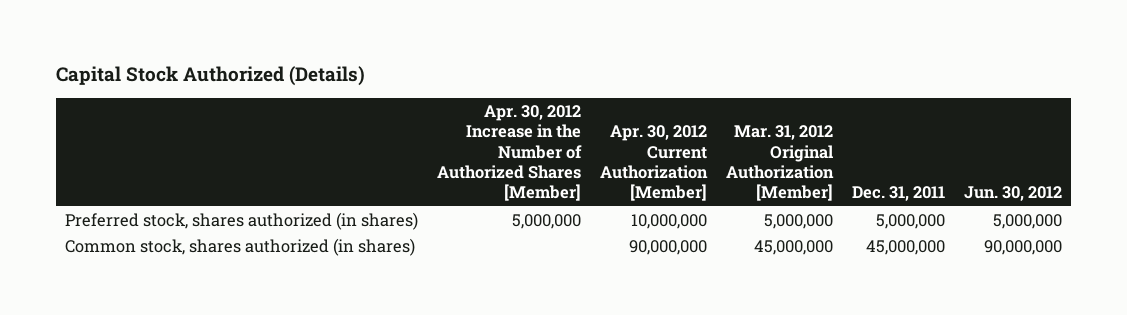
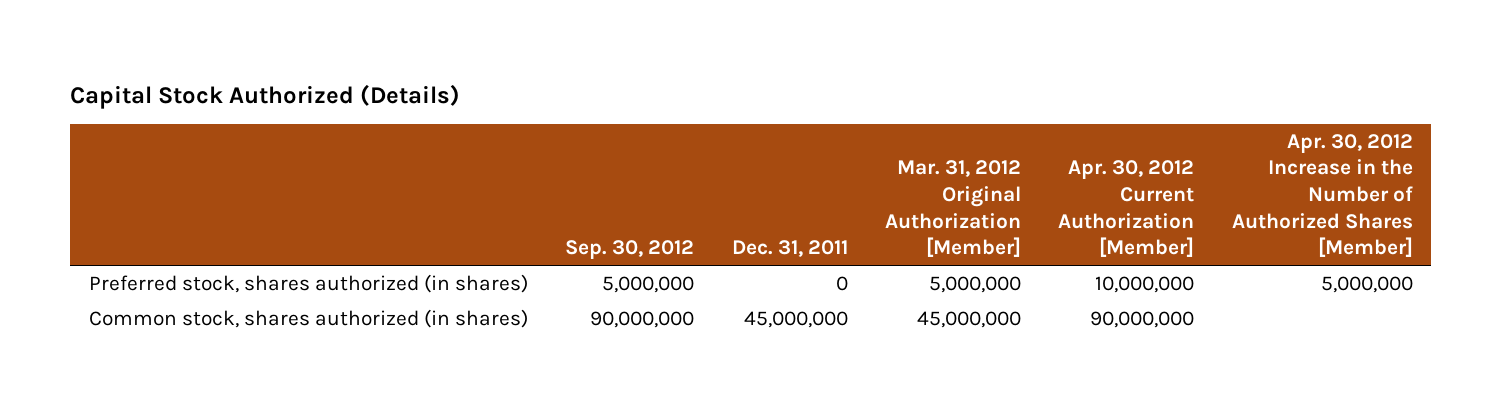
- | Apr. 30, 2012 Increase in the Number of Authorized Shares [Member] | Apr. 30, 2012 Current Authorization [Member] | Mar. 31, 2012 Original Authorization [Member] | Dec. 31, 2011 | Jun. 30, 2012
+ | Sep. 30, 2012 | Dec. 31, 2011 | Mar. 31, 2012 Original Authorization [Member] | Apr. 30, 2012 Current Authorization [Member] | Apr. 30, 2012 Increase in the Number of Authorized Shares [Member]
- Preferred stock, shares authorized (in shares) | 5,000,000 | 10,000,000 | 5,000,000 | 5,000,000 | 5,000,000
+ Preferred stock, shares authorized (in shares) | 5,000,000 | 0 | 5,000,000 | 10,000,000 | 5,000,000

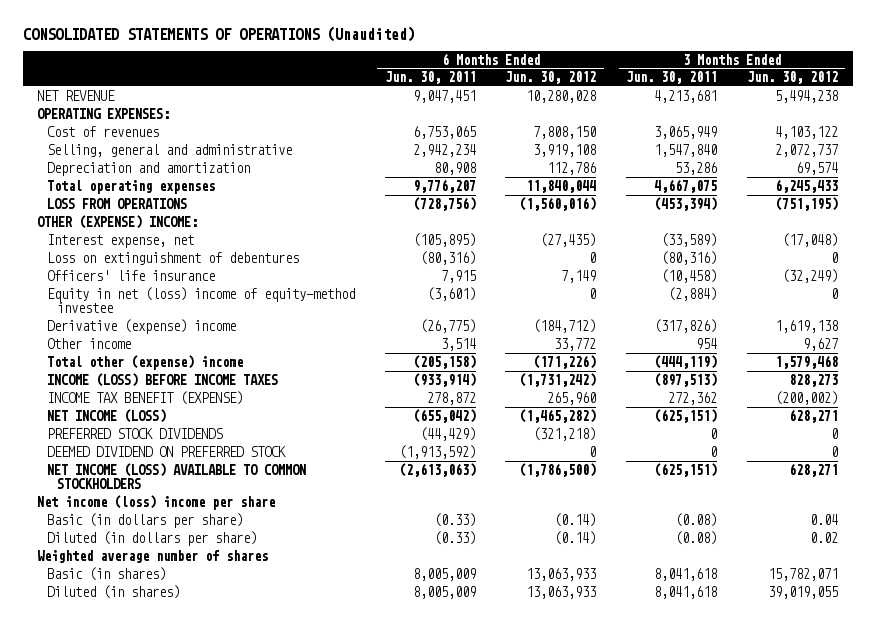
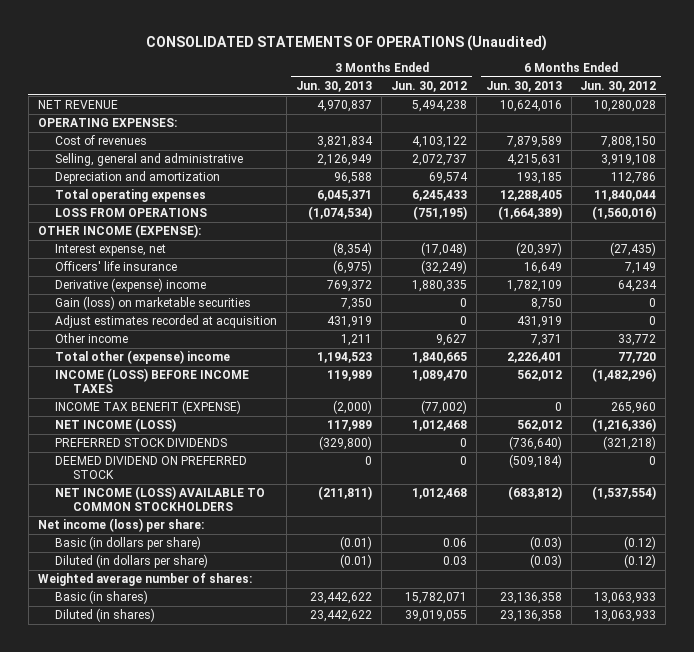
- | 6 Months Ended Jun. 30, 2011 | 6 Months Ended Jun. 30, 2012 | 3 Months Ended Jun. 30, 2011 | 3 Months Ended Jun. 30, 2012
+ | 3 Months Ended Jun. 30, 2013 | 3 Months Ended Jun. 30, 2012 | 6 Months Ended Jun. 30, 2013 | 6 Months Ended Jun. 30, 2012
- OTHER (EXPENSE) INCOME:
+ OTHER INCOME (EXPENSE):
- Loss on extinguishment of debentures | (80,316) | 0 | (80,316) | 0
- Equity in net (loss) income of equity-method investee | (3,601) | 0 | (2,884) | 0
- Derivative (expense) income | (26,775) | (184,712) | (317,826) | 1,619,138
+ Derivative (expense) income | 769,372 | 1,880,335 | 1,782,109 | 64,234
+ Gain (loss) on marketable securities | 7,350 | 0 | 8,750 | 0
+ Adjust estimates recorded at acquisition | 431,919 | 0 | 431,919 | 0
- Total other (expense) income | (205,158) | (171,226) | (444,119) | 1,579,468
- INCOME (LOSS) BEFORE INCOME TAXES | (933,914) | (1,731,242) | (897,513) | 828,273
- INCOME TAX BENEFIT (EXPENSE) | 278,872 | 265,960 | 272,362 | (200,002)
- NET INCOME (LOSS) | (655,042) | (1,465,282) | (625,151) | 628,271
+ Total other (expense) income | 1,194,523 | 1,840,665 | 2,226,401 | 77,720
+ INCOME (LOSS) BEFORE INCOME TAXES | 119,989 | 1,089,470 | 562,012 | (1,482,296)
+ INCOME TAX BENEFIT (EXPENSE) | (2,000) | (77,002) | 0 | 265,960
+ NET INCOME (LOSS) | 117,989 | 1,012,468 | 562,012 | (1,216,336)
- NET INCOME (LOSS) AVAILABLE TO COMMON STOCKHOLDERS | (2,613,063) | (1,786,500) | (625,151) | 628,271
- Net income (loss) income per share
- Basic (in dollars per share) | (0.33) | (0.14) | (0.08) | 0.04
- Diluted (in dollars per share) | (0.33) | (0.14) | (0.08) | 0.02
- Weighted average number of shares
+ NET INCOME (LOSS) AVAILABLE TO COMMON STOCKHOLDERS | (211,811) | 1,012,468 | (683,812) | (1,537,554)
+ Net income (loss) per share:
+ Basic (in dollars per share) | (0.01) | 0.06 | (0.03) | (0.12)
+ Diluted (in dollars per share) | (0.01) | 0.03 | (0.03) | (0.12)
+ Weighted average number of shares:

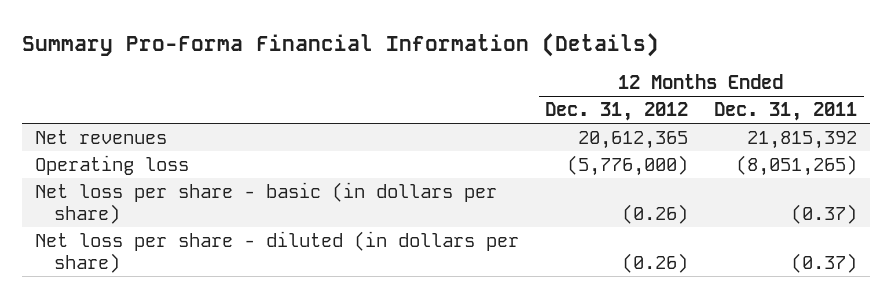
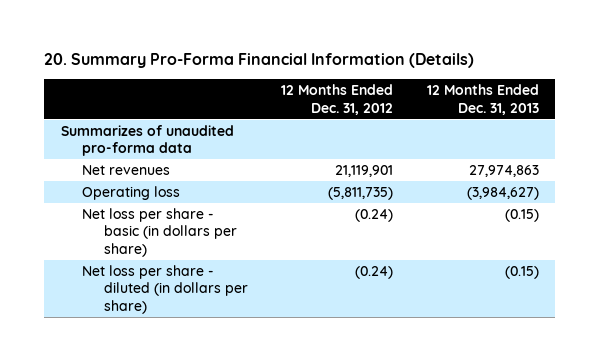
- Summary Pro-Forma Financial Information (Details)
+ 20. Summary Pro-Forma Financial Information (Details)
- | 12 Months Ended Dec. 31, 2012 | 12 Months Ended Dec. 31, 2011
+ | 12 Months Ended Dec. 31, 2012 | 12 Months Ended Dec. 31, 2013
- Net revenues | 20,612,365 | 21,815,392
- Operating loss | (5,776,000) | (8,051,265)
- Net loss per share - basic (in dollars per share) | (0.26) | (0.37)
- Net loss per share - diluted (in dollars per share) | (0.26) | (0.37)
+ Summarizes of unaudited pro-forma data
+ Net revenues | 21,119,901 | 27,974,863
+ Operating loss | (5,811,735) | (3,984,627)
+ Net loss per share - basic (in dollars per share) | (0.24) | (0.15)
+ Net loss per share - diluted (in dollars per share) | (0.24) | (0.15)

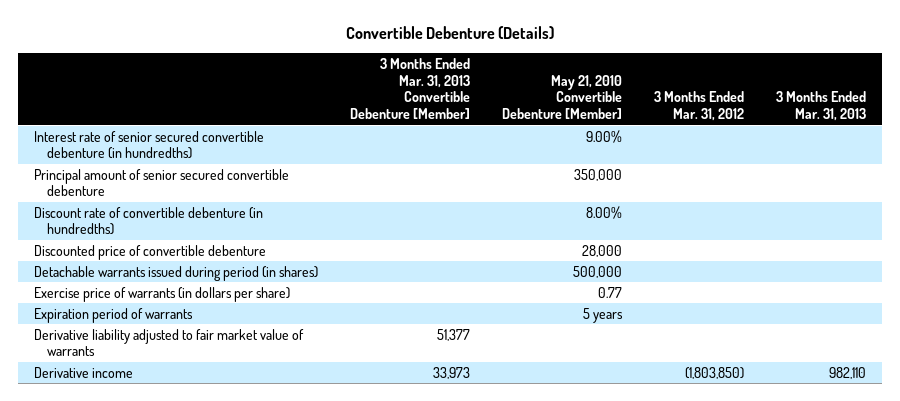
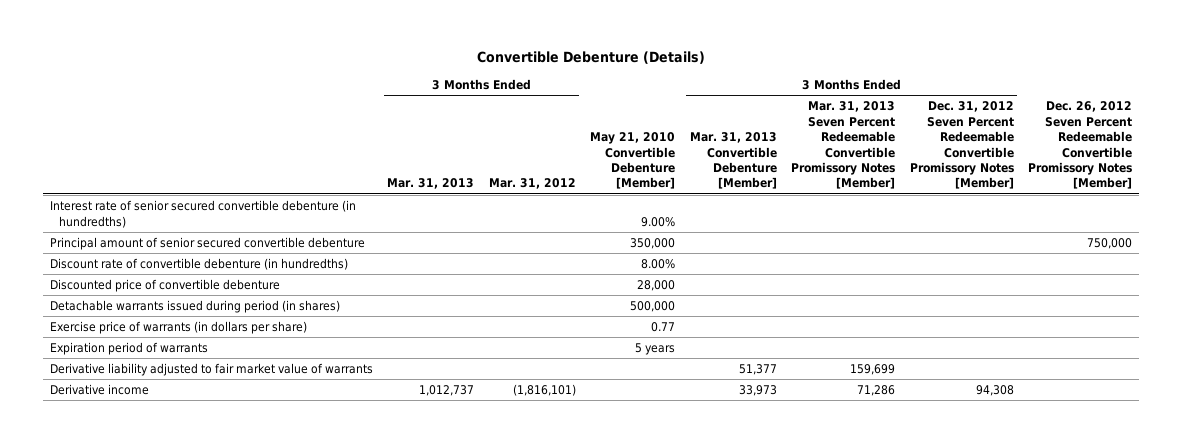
- | 3 Months Ended Mar. 31, 2013 Convertible Debenture [Member] | May 21, 2010 Convertible Debenture [Member] | 3 Months Ended Mar. 31, 2012 | 3 Months Ended Mar. 31, 2013
+ | 3 Months Ended Mar. 31, 2013 | 3 Months Ended Mar. 31, 2012 | May 21, 2010 Convertible Debenture [Member] | 3 Months Ended Mar. 31, 2013 Convertible Debenture [Member] | 3 Months Ended Mar. 31, 2013 Seven Percent Redeemable Convertible Promissory Notes [Member] | 3 Months Ended Dec. 31, 2012 Seven Percent Redeemable Convertible Promissory Notes [Member] | Dec. 26, 2012 Seven Percent Redeemable Convertible Promissory Notes [Member]
- Derivative income | 33,973 | | (1,803,850) | 982,110
+ Derivative income | 1,012,737 | (1,816,101) | | 33,973 | 71,286 | 94,308 |

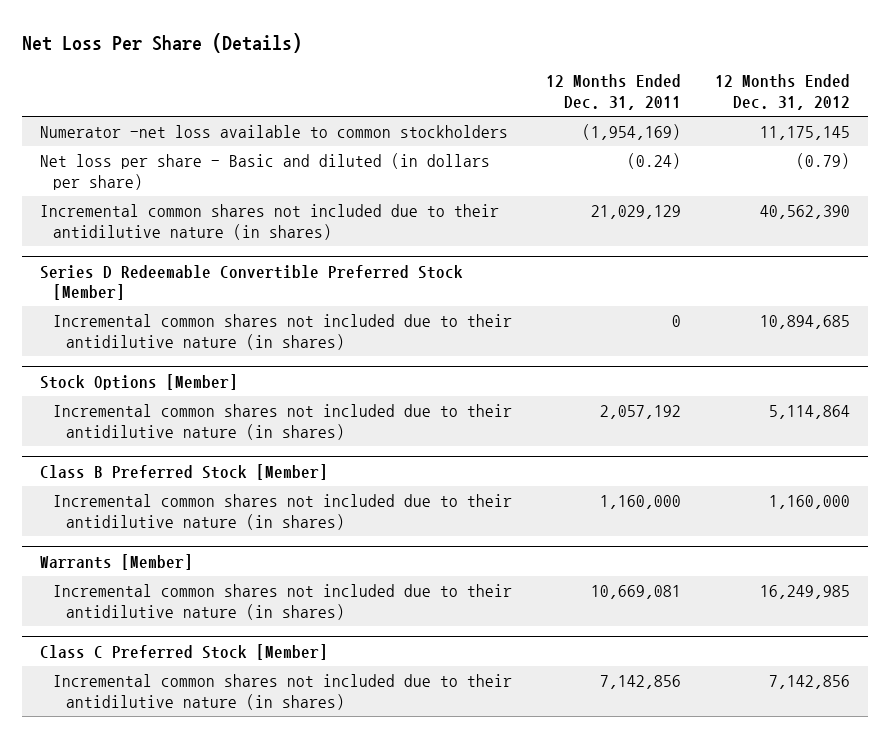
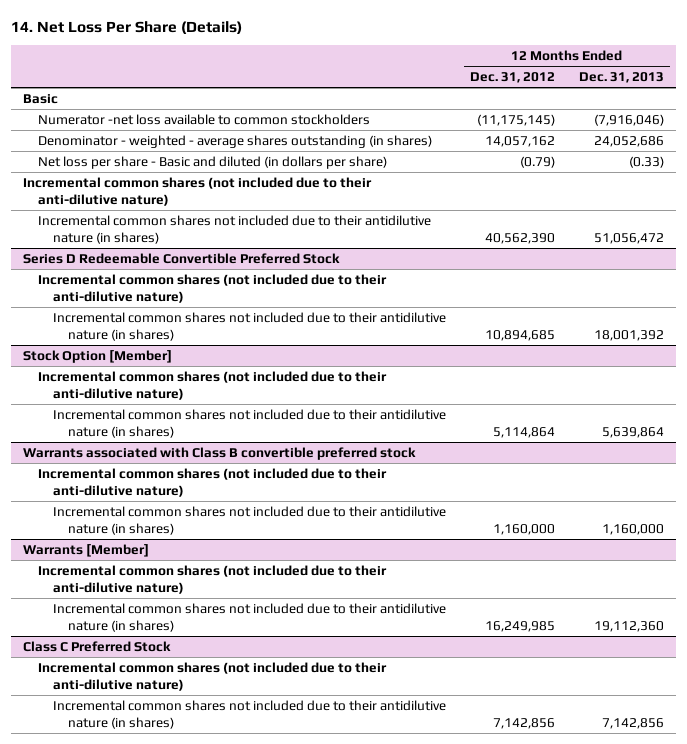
- Net Loss Per Share (Details)
+ 14. Net Loss Per Share (Details)
- | 12 Months Ended Dec. 31, 2011 | 12 Months Ended Dec. 31, 2012
+ | 12 Months Ended Dec. 31, 2012 | 12 Months Ended Dec. 31, 2013
- Numerator -net loss available to common stockholders | (1,954,169) | 11,175,145
+ Basic
+ Numerator -net loss available to common stockholders | (11,175,145) | (7,916,046)
+ Denominator - weighted - average shares outstanding (in shares) | 14,057,162 | 24,052,686
+ Incremental common shares (not included due to their anti-dilutive nature)
- Series D Redeemable Convertible Preferred Stock [Member]
+ Series D Redeemable Convertible Preferred Stock
+ Incremental common shares (not included due to their anti-dilutive nature)
- Stock Options [Member]
+ Stock Option [Member]
+ Incremental common shares (not included due to their anti-dilutive nature)
- Class B Preferred Stock [Member]
+ Warrants associated with Class B convertible preferred stock
+ Incremental common shares (not included due to their anti-dilutive nature)
@ Warrants [Member]
+ Incremental common shares (not included due to their anti-dilutive nature)
- Class C Preferred Stock [Member]
+ Class C Preferred Stock
+ Incremental common shares (not included due to their anti-dilutive nature)

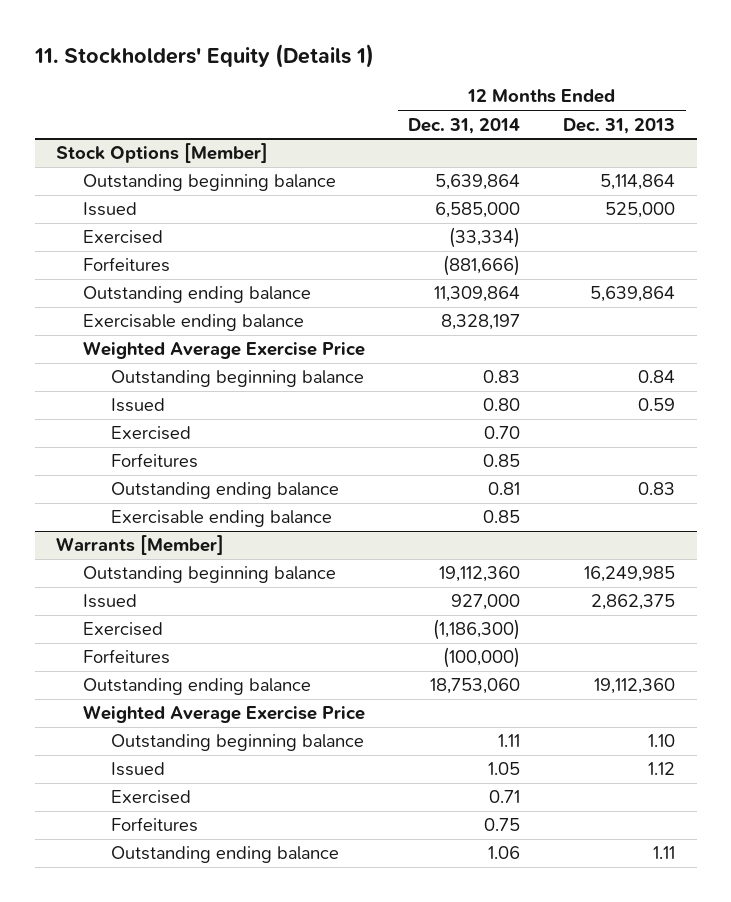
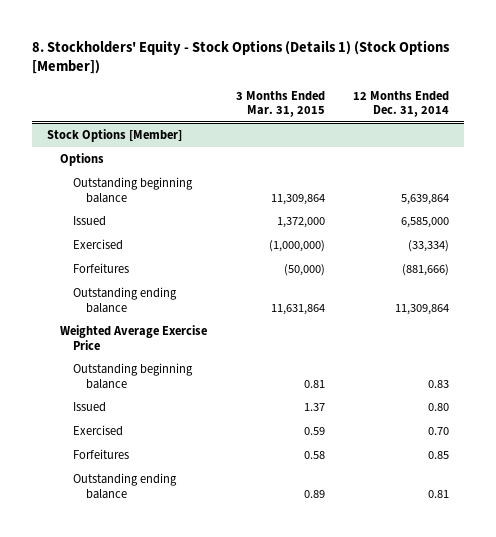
- 11. Stockholders' Equity (Details 1)
+ 8. Stockholders' Equity - Stock Options (Details 1) (Stock Options [Member])
- | 12 Months Ended Dec. 31, 2014 | 12 Months Ended Dec. 31, 2013
+ | 3 Months Ended Mar. 31, 2015 | 12 Months Ended Dec. 31, 2014
@ Stock Options [Member]
+ Options
- Exercisable ending balance | 8,328,197 |
- Exercisable ending balance | 0.85 |
- Warrants [Member]
- Outstanding beginning balance | 19,112,360 | 16,249,985
- Issued | 927,000 | 2,862,375
- Exercised | (1,186,300) |
- Forfeitures | (100,000) |
- Outstanding ending balance | 18,753,060 | 19,112,360
- Weighted Average Exercise Price
- Outstanding beginning balance | 1.11 | 1.10
- Issued | 1.05 | 1.12
- Exercised | 0.71 |
- Forfeitures | 0.75 |
- Outstanding ending balance | 1.06 | 1.11

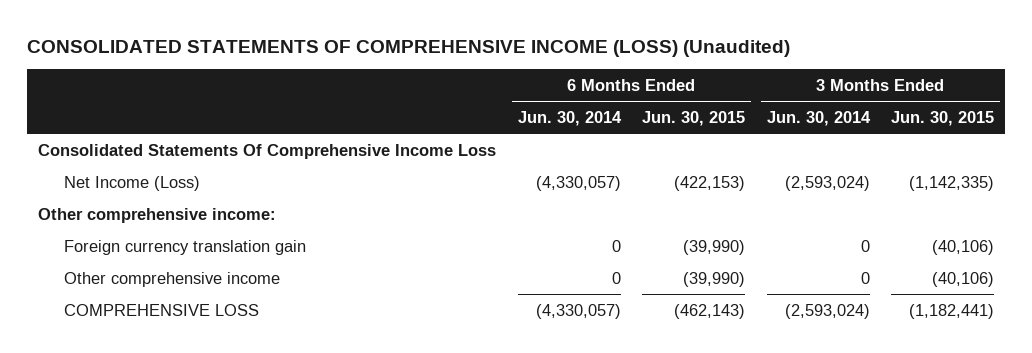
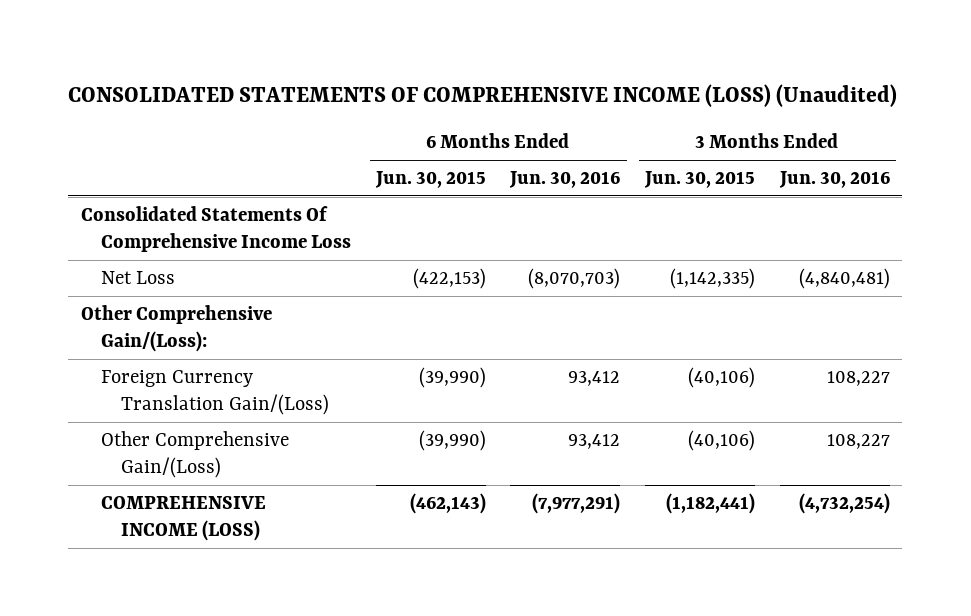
- | 6 Months Ended Jun. 30, 2014 | 6 Months Ended Jun. 30, 2015 | 3 Months Ended Jun. 30, 2014 | 3 Months Ended Jun. 30, 2015
+ | 6 Months Ended Jun. 30, 2015 | 6 Months Ended Jun. 30, 2016 | 3 Months Ended Jun. 30, 2015 | 3 Months Ended Jun. 30, 2016
- Net Income (Loss) | (4,330,057) | (422,153) | (2,593,024) | (1,142,335)
- Other comprehensive income:
- Foreign currency translation gain | 0 | (39,990) | 0 | (40,106)
- Other comprehensive income | 0 | (39,990) | 0 | (40,106)
- COMPREHENSIVE LOSS | (4,330,057) | (462,143) | (2,593,024) | (1,182,441)
+ Net Loss | (422,153) | (8,070,703) | (1,142,335) | (4,840,481)
+ Other Comprehensive Gain/(Loss):
+ Foreign Currency Translation Gain/(Loss) | (39,990) | 93,412 | (40,106) | 108,227
+ Other Comprehensive Gain/(Loss) | (39,990) | 93,412 | (40,106) | 108,227
+ COMPREHENSIVE INCOME (LOSS) | (462,143) | (7,977,291) | (1,182,441) | (4,732,254)

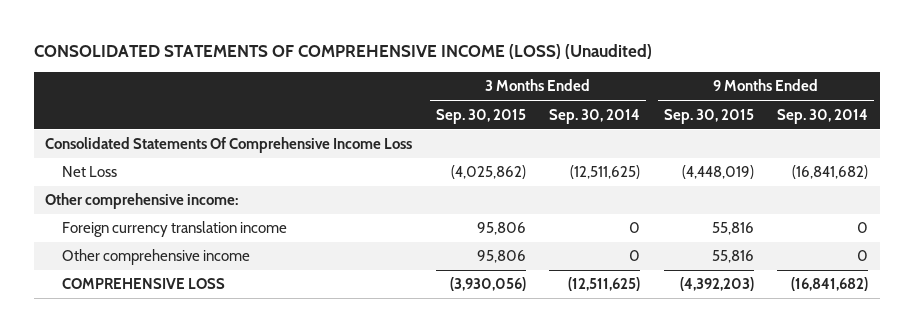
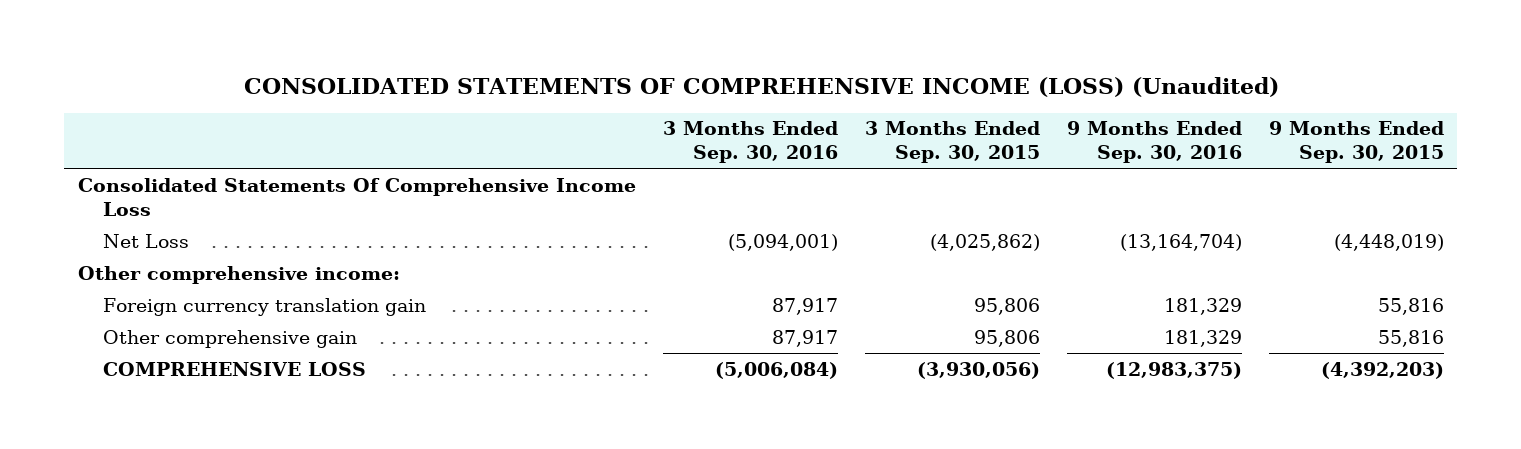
- | 3 Months Ended Sep. 30, 2015 | 3 Months Ended Sep. 30, 2014 | 9 Months Ended Sep. 30, 2015 | 9 Months Ended Sep. 30, 2014
+ | 3 Months Ended Sep. 30, 2016 | 3 Months Ended Sep. 30, 2015 | 9 Months Ended Sep. 30, 2016 | 9 Months Ended Sep. 30, 2015
- Foreign currency translation income | 95,806 | 0 | 55,816 | 0
- Other comprehensive income | 95,806 | 0 | 55,816 | 0
+ Foreign currency translation gain | 87,917 | 95,806 | 181,329 | 55,816
+ Other comprehensive gain | 87,917 | 95,806 | 181,329 | 55,816

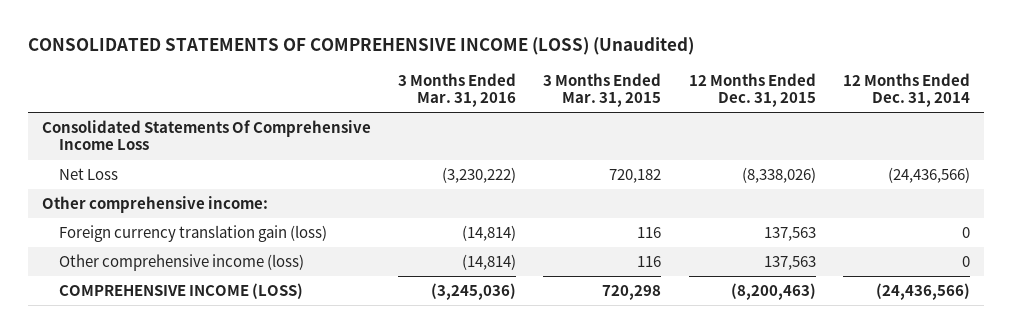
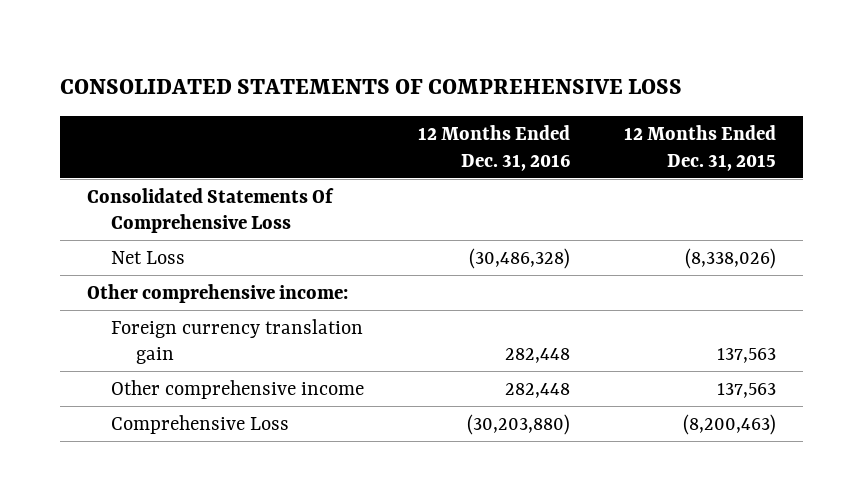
- CONSOLIDATED STATEMENTS OF COMPREHENSIVE INCOME (LOSS) (Unaudited)
+ CONSOLIDATED STATEMENTS OF COMPREHENSIVE LOSS
- | 3 Months Ended Mar. 31, 2016 | 3 Months Ended Mar. 31, 2015 | 12 Months Ended Dec. 31, 2015 | 12 Months Ended Dec. 31, 2014
+ | 12 Months Ended Dec. 31, 2016 | 12 Months Ended Dec. 31, 2015
- Consolidated Statements Of Comprehensive Income Loss
+ Consolidated Statements Of Comprehensive Loss
- Foreign currency translation gain (loss) | (14,814) | 116 | 137,563 | 0
- Other comprehensive income (loss) | (14,814) | 116 | 137,563 | 0
- COMPREHENSIVE INCOME (LOSS) | (3,245,036) | 720,298 | (8,200,463) | (24,436,566)
+ Foreign currency translation gain | 282,448 | 137,563
+ Other comprehensive income | 282,448 | 137,563
+ Comprehensive Loss | (30,203,880) | (8,200,463)

